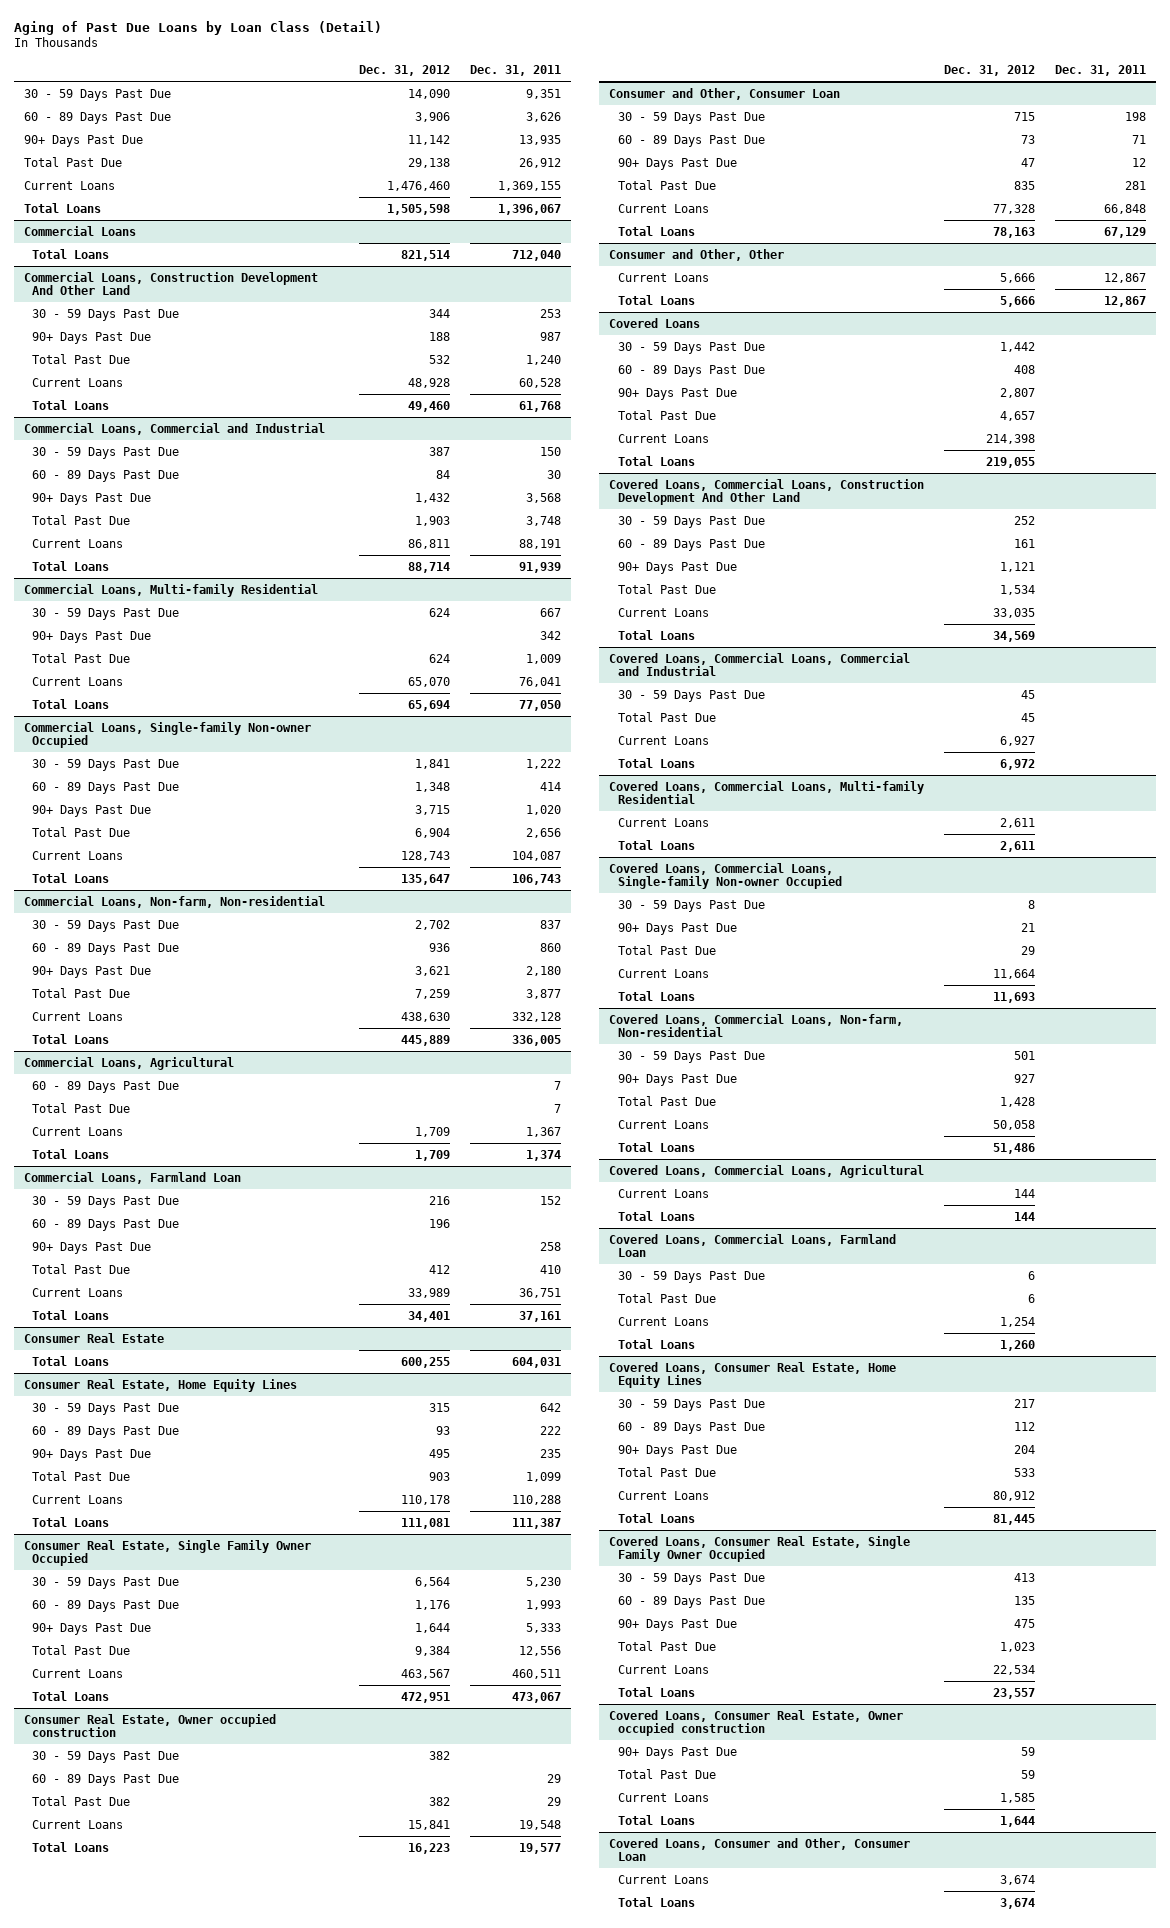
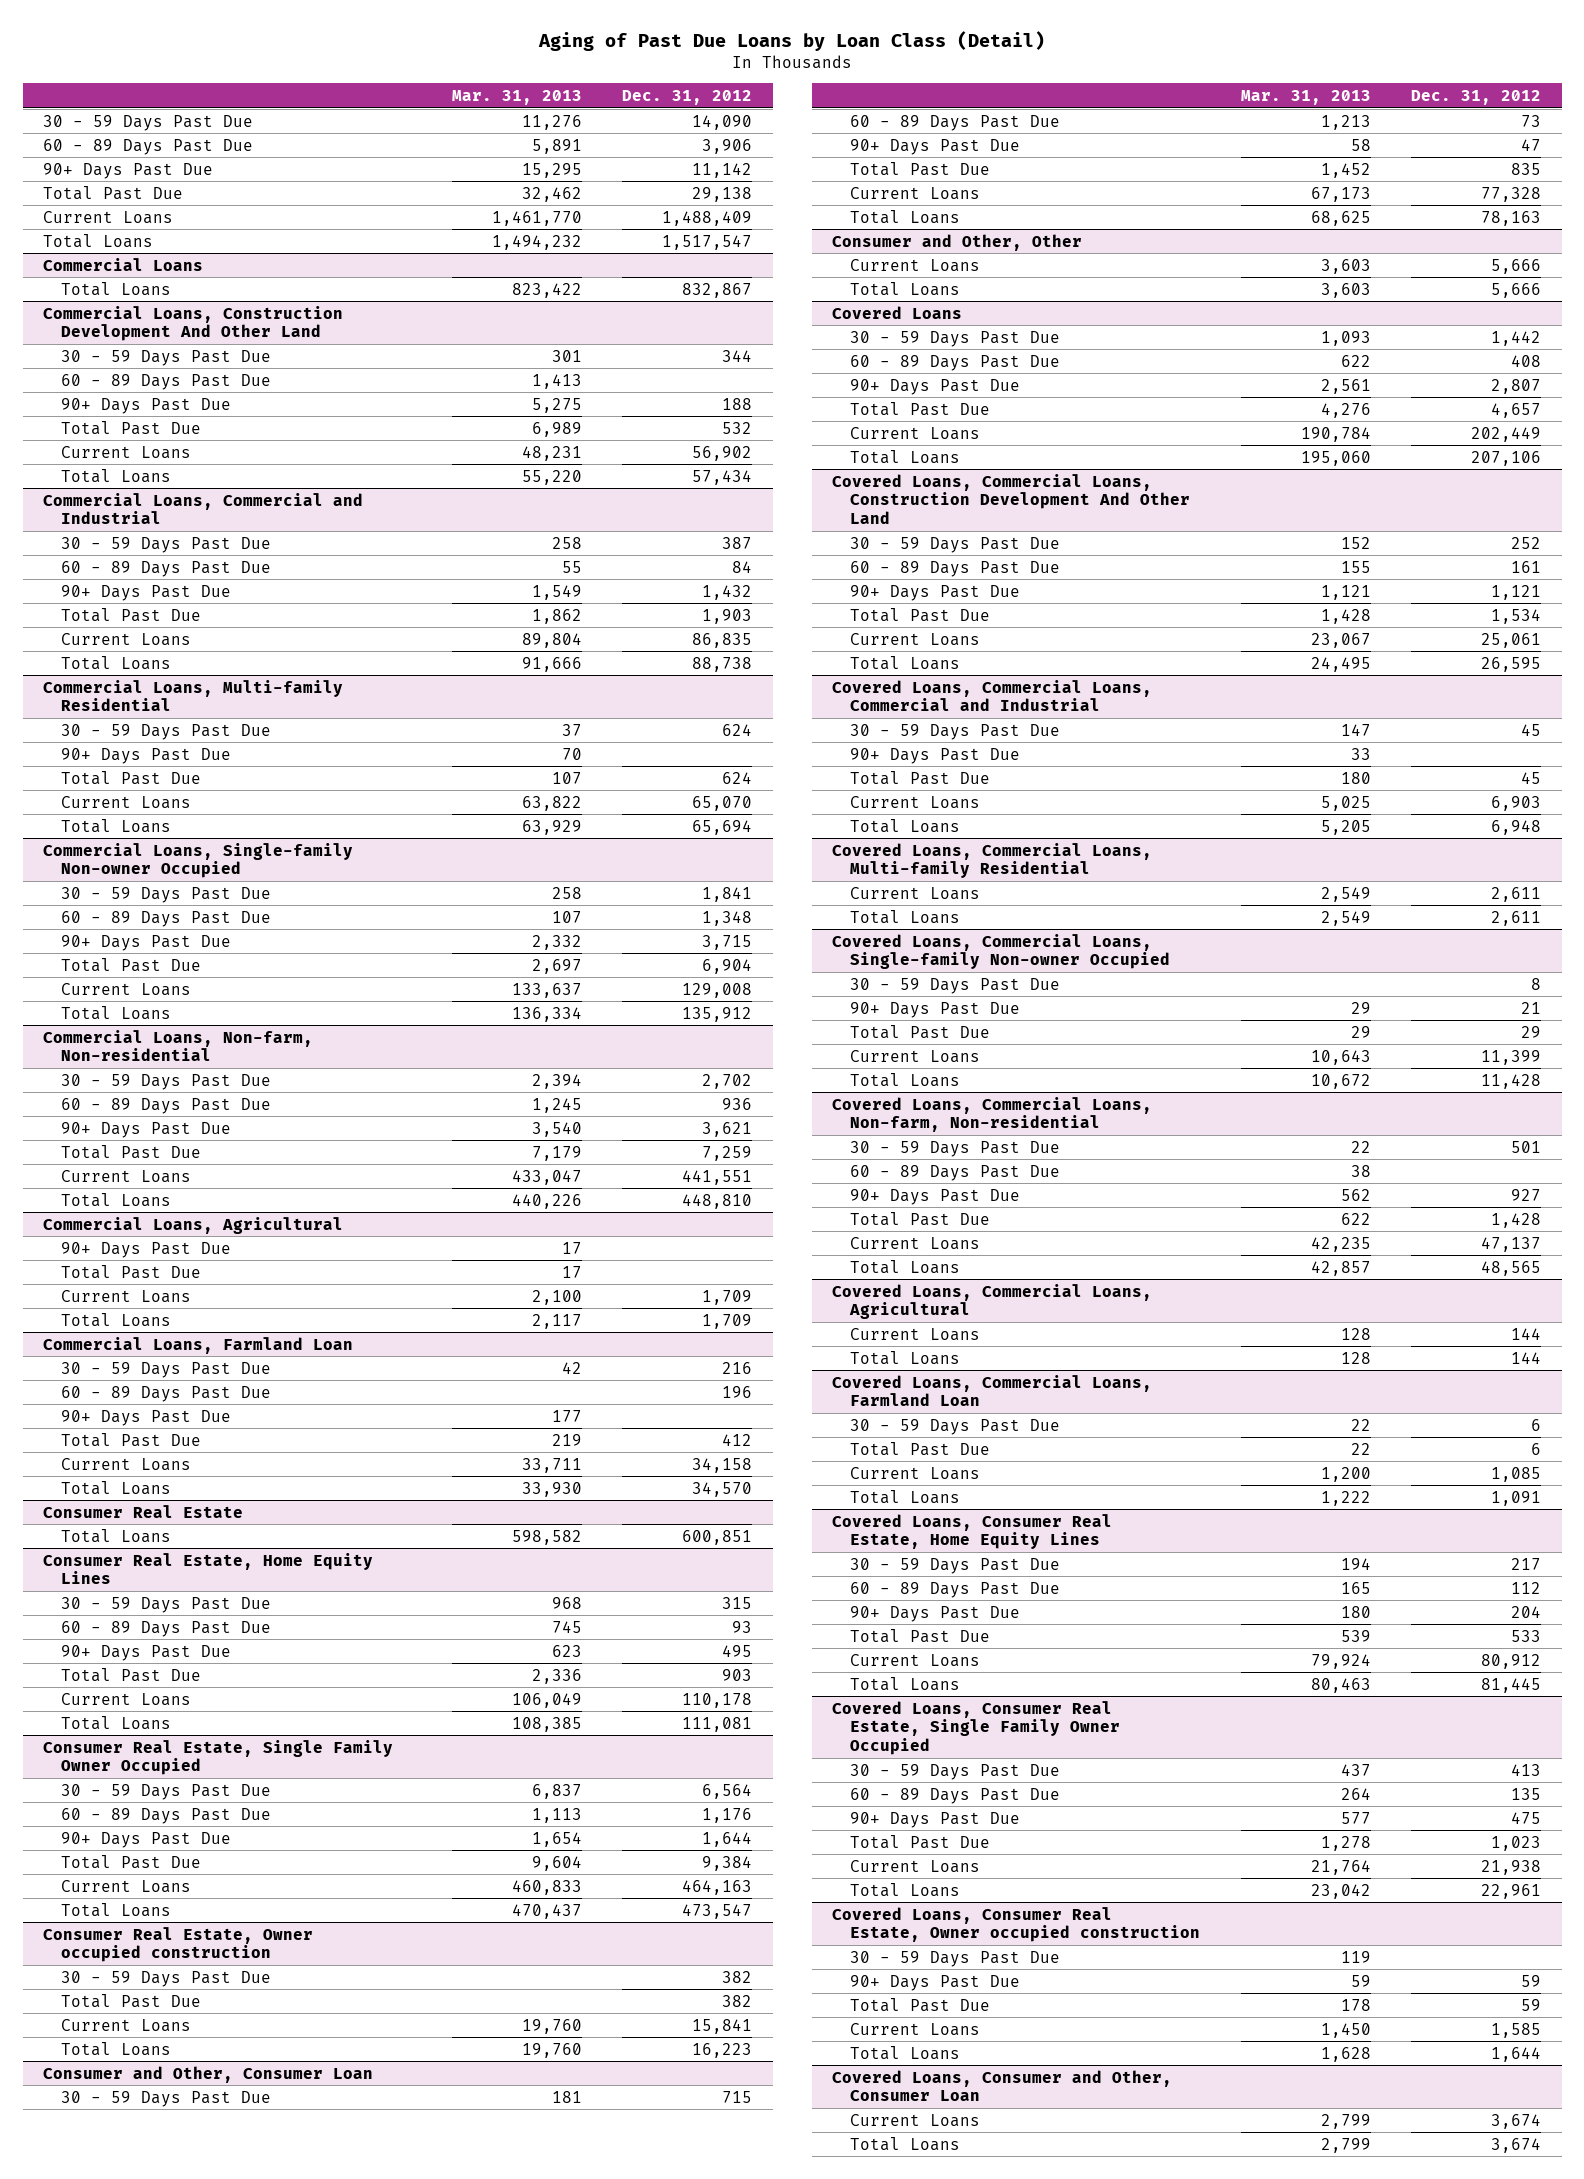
- | Dec. 31, 2012 | Dec. 31, 2011
+ | Mar. 31, 2013 | Dec. 31, 2012
- Current Loans | 1,476,460 | 1,369,155
- Total Loans | 1,505,598 | 1,396,067
+ Current Loans | 1,461,770 | 1,488,409
+ Total Loans | 1,494,232 | 1,517,547
@ Commercial Loans
- Total Loans | 821,514 | 712,040
+ Total Loans | 823,422 | 832,867
@ Commercial Loans, Construction Development And Other Land
+ 60 - 89 Days Past Due | 1,413 |
- Current Loans | 48,928 | 60,528
- Total Loans | 49,460 | 61,768
+ Current Loans | 48,231 | 56,902
+ Total Loans | 55,220 | 57,434
@ Commercial Loans, Commercial and Industrial
- Current Loans | 86,811 | 88,191
- Total Loans | 88,714 | 91,939
+ Current Loans | 89,804 | 86,835
+ Total Loans | 91,666 | 88,738
@ Commercial Loans, Single-family Non-owner Occupied
- Current Loans | 128,743 | 104,087
- Total Loans | 135,647 | 106,743
+ Current Loans | 133,637 | 129,008
+ Total Loans | 136,334 | 135,912
@ Commercial Loans, Non-farm, Non-residential
- Current Loans | 438,630 | 332,128
- Total Loans | 445,889 | 336,005
+ Current Loans | 433,047 | 441,551
+ Total Loans | 440,226 | 448,810
@ Commercial Loans, Agricultural
- 60 - 89 Days Past Due | | 7
+ 90+ Days Past Due | 17 |
@ Commercial Loans, Farmland Loan
- Current Loans | 33,989 | 36,751
- Total Loans | 34,401 | 37,161
+ Current Loans | 33,711 | 34,158
+ Total Loans | 33,930 | 34,570
@ Consumer Real Estate
- Total Loans | 600,255 | 604,031
+ Total Loans | 598,582 | 600,851
@ Consumer Real Estate, Single Family Owner Occupied
- Current Loans | 463,567 | 460,511
- Total Loans | 472,951 | 473,067
+ Current Loans | 460,833 | 464,163
+ Total Loans | 470,437 | 473,547
@ Consumer Real Estate, Owner occupied construction
- 60 - 89 Days Past Due | | 29
@ Covered Loans
- Current Loans | 214,398 |
- Total Loans | 219,055 |
+ Current Loans | 190,784 | 202,449
+ Total Loans | 195,060 | 207,106
@ Covered Loans, Commercial Loans, Construction Development And Other Land
- Current Loans | 33,035 |
- Total Loans | 34,569 |
+ Current Loans | 23,067 | 25,061
+ Total Loans | 24,495 | 26,595
@ Covered Loans, Commercial Loans, Commercial and Industrial
+ 90+ Days Past Due | 33 |
- Current Loans | 6,927 |
- Total Loans | 6,972 |
+ Current Loans | 5,025 | 6,903
+ Total Loans | 5,205 | 6,948
@ Covered Loans, Commercial Loans, Single-family Non-owner Occupied
- Current Loans | 11,664 |
- Total Loans | 11,693 |
+ Current Loans | 10,643 | 11,399
+ Total Loans | 10,672 | 11,428
@ Covered Loans, Commercial Loans, Non-farm, Non-residential
+ 60 - 89 Days Past Due | 38 |
- Current Loans | 50,058 |
- Total Loans | 51,486 |
+ Current Loans | 42,235 | 47,137
+ Total Loans | 42,857 | 48,565
@ Covered Loans, Commercial Loans, Farmland Loan
- Current Loans | 1,254 |
- Total Loans | 1,260 |
+ Current Loans | 1,200 | 1,085
+ Total Loans | 1,222 | 1,091
@ Covered Loans, Consumer Real Estate, Single Family Owner Occupied
- Current Loans | 22,534 |
- Total Loans | 23,557 |
+ Current Loans | 21,764 | 21,938
+ Total Loans | 23,042 | 22,961
@ Covered Loans, Consumer Real Estate, Owner occupied construction
+ 30 - 59 Days Past Due | 119 |

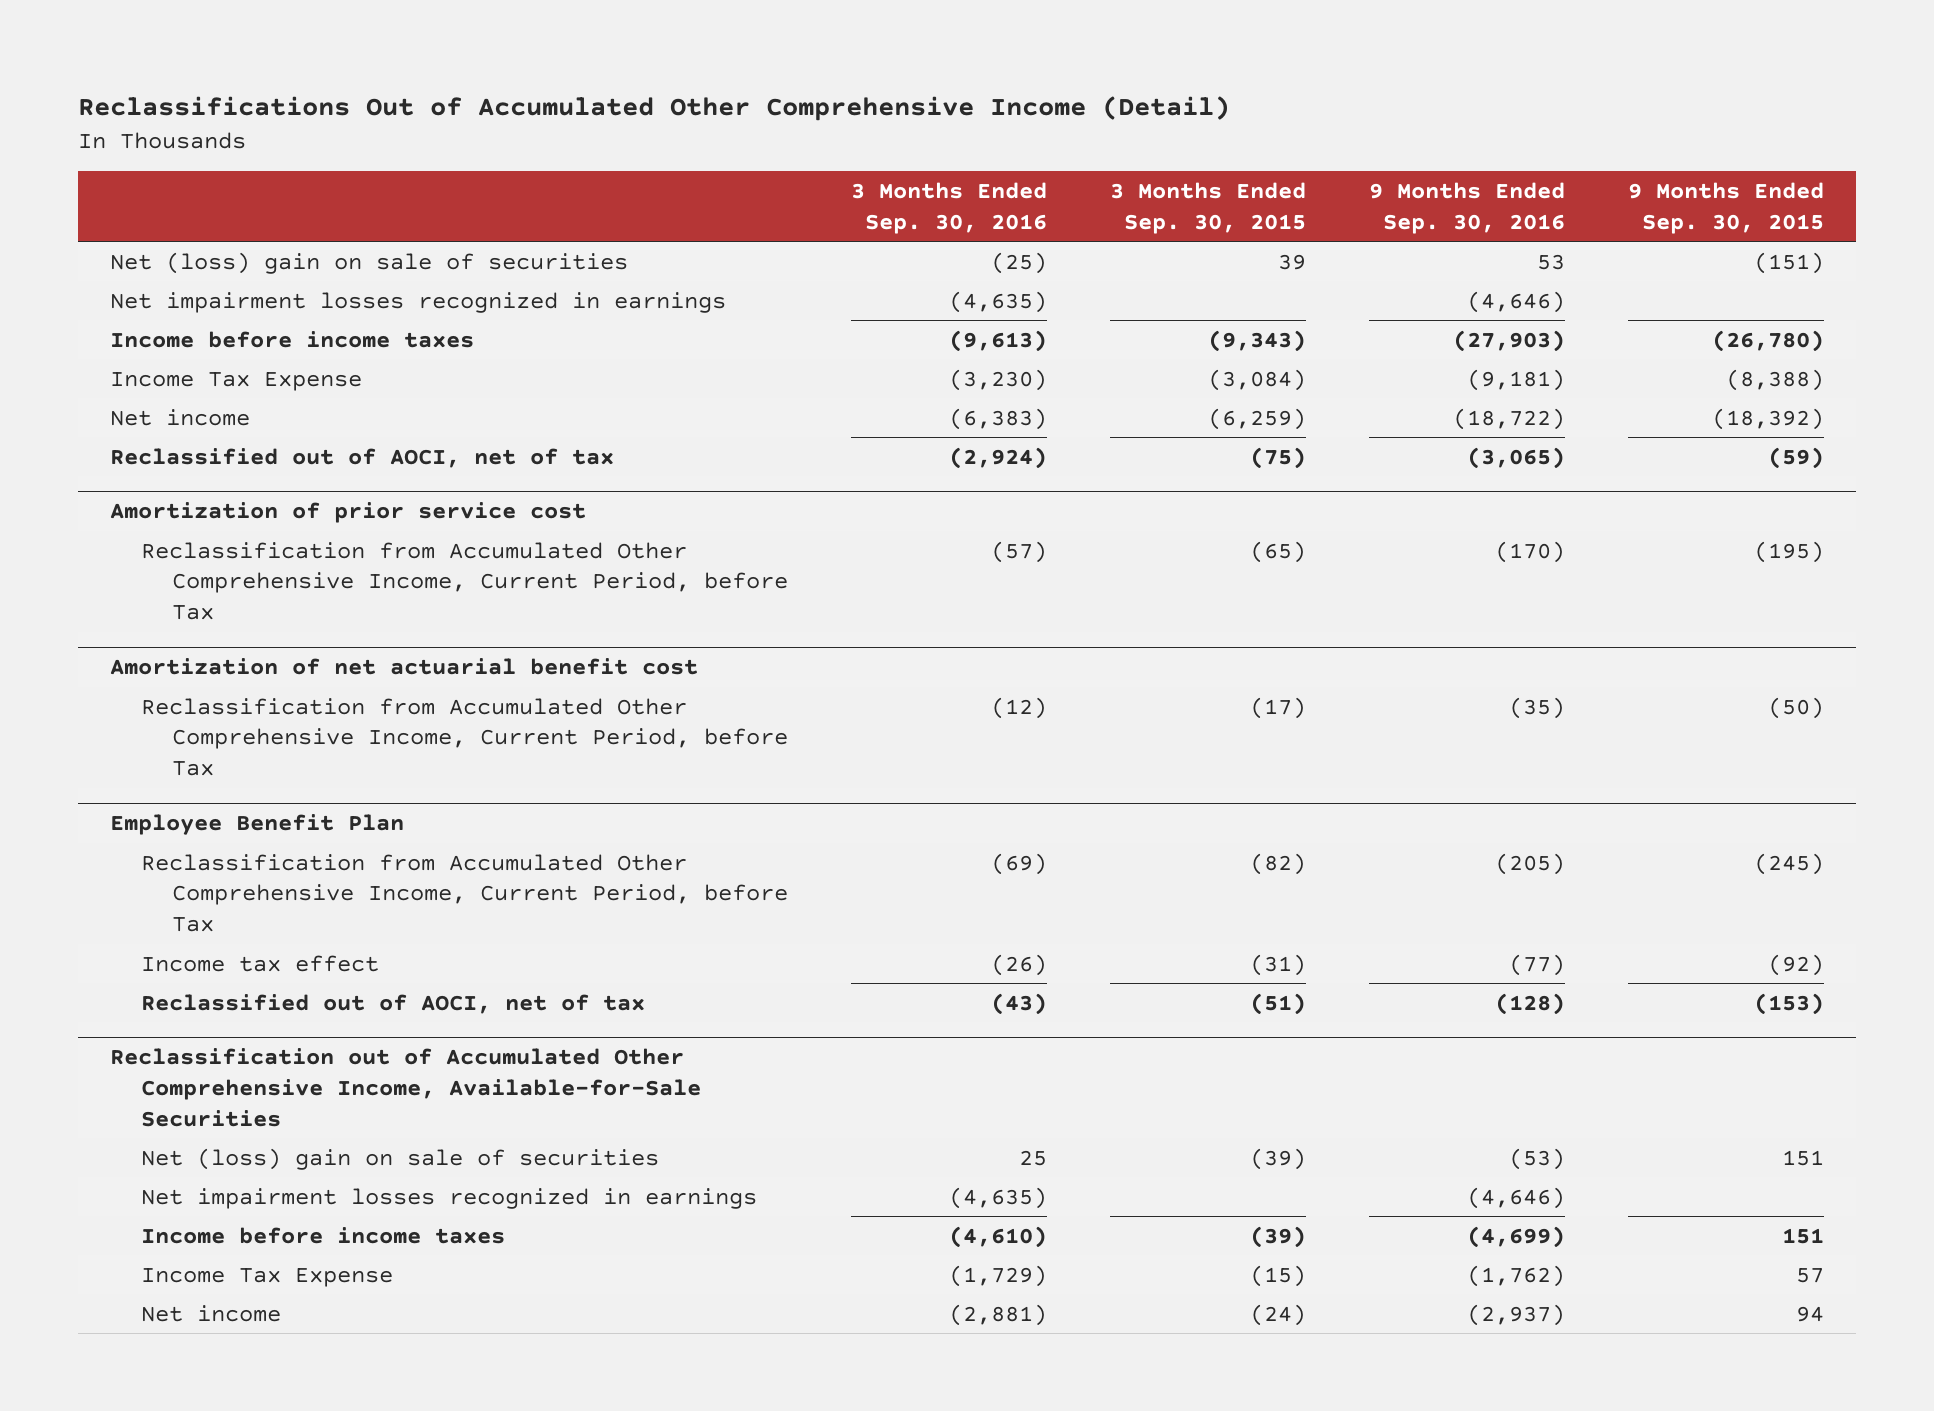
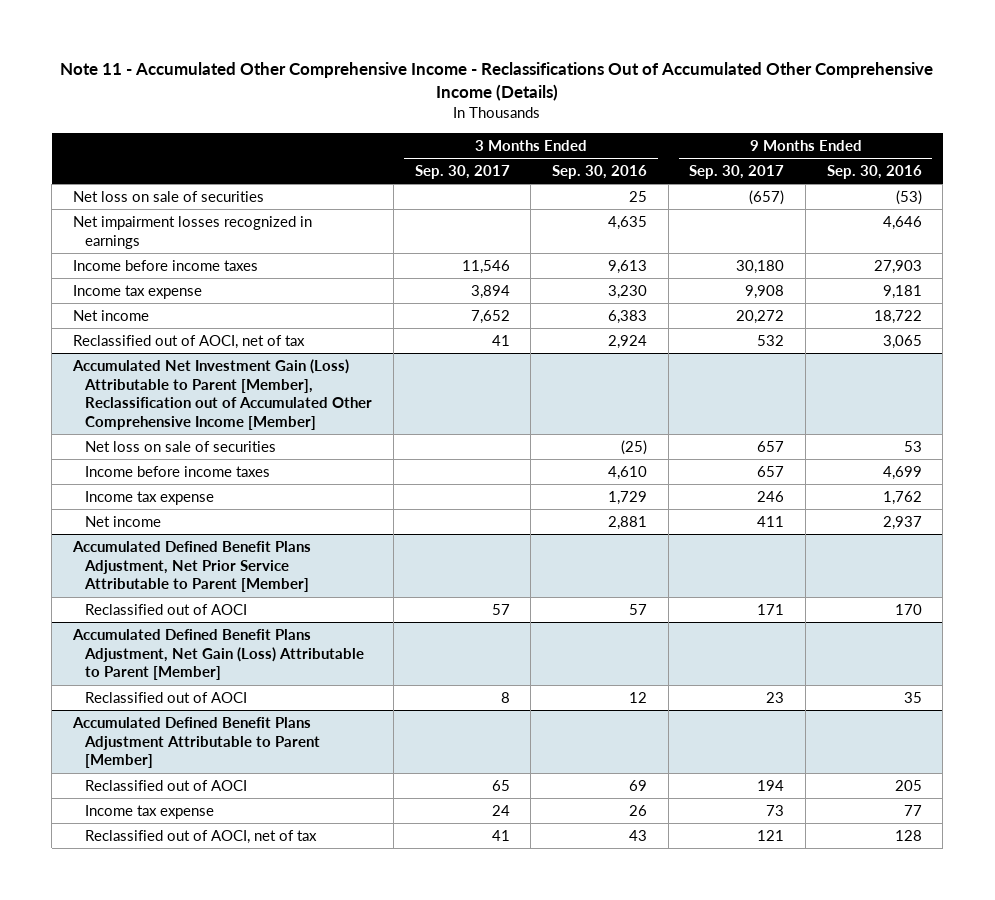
- Reclassifications Out of Accumulated Other Comprehensive Income (Detail)
+ Note 11 - Accumulated Other Comprehensive Income - Reclassifications Out of Accumulated Other Comprehensive Income (Details)
- | 3 Months Ended Sep. 30, 2016 | 3 Months Ended Sep. 30, 2015 | 9 Months Ended Sep. 30, 2016 | 9 Months Ended Sep. 30, 2015
+ | 3 Months Ended Sep. 30, 2017 | 3 Months Ended Sep. 30, 2016 | 9 Months Ended Sep. 30, 2017 | 9 Months Ended Sep. 30, 2016
- Net (loss) gain on sale of securities | (25) | 39 | 53 | (151)
- Net impairment losses recognized in earnings | (4,635) | | (4,646) |
- Income before income taxes | (9,613) | (9,343) | (27,903) | (26,780)
- Income Tax Expense | (3,230) | (3,084) | (9,181) | (8,388)
- Net income | (6,383) | (6,259) | (18,722) | (18,392)
- Reclassified out of AOCI, net of tax | (2,924) | (75) | (3,065) | (59)
- Amortization of prior service cost
- Reclassification from Accumulated Other Comprehensive Income, Current Period, before Tax | (57) | (65) | (170) | (195)
- Amortization of net actuarial benefit cost
- Reclassification from Accumulated Other Comprehensive Income, Current Period, before Tax | (12) | (17) | (35) | (50)
- Employee Benefit Plan
- Reclassification from Accumulated Other Comprehensive Income, Current Period, before Tax | (69) | (82) | (205) | (245)
- Income tax effect | (26) | (31) | (77) | (92)
- Reclassified out of AOCI, net of tax | (43) | (51) | (128) | (153)
- Reclassification out of Accumulated Other Comprehensive Income, Available-for-Sale Securities
- Net (loss) gain on sale of securities | 25 | (39) | (53) | 151
- Net impairment losses recognized in earnings | (4,635) | | (4,646) |
- Income before income taxes | (4,610) | (39) | (4,699) | 151
- Income Tax Expense | (1,729) | (15) | (1,762) | 57
- Net income | (2,881) | (24) | (2,937) | 94
+ Net loss on sale of securities | | 25 | (657) | (53)
+ Net impairment losses recognized in earnings | | 4,635 | | 4,646
+ Income before income taxes | 11,546 | 9,613 | 30,180 | 27,903
+ Income tax expense | 3,894 | 3,230 | 9,908 | 9,181
+ Net income | 7,652 | 6,383 | 20,272 | 18,722
+ Reclassified out of AOCI, net of tax | 41 | 2,924 | 532 | 3,065
+ Accumulated Net Investment Gain (Loss) Attributable to Parent [Member], Reclassification out of Accumulated Other Comprehensive Income [Member]
+ Net loss on sale of securities | | (25) | 657 | 53
+ Income before income taxes | | 4,610 | 657 | 4,699
+ Income tax expense | | 1,729 | 246 | 1,762
+ Net income | | 2,881 | 411 | 2,937
+ Accumulated Defined Benefit Plans Adjustment, Net Prior Service Attributable to Parent [Member]
+ Reclassified out of AOCI | 57 | 57 | 171 | 170
+ Accumulated Defined Benefit Plans Adjustment, Net Gain (Loss) Attributable to Parent [Member]
+ Reclassified out of AOCI | 8 | 12 | 23 | 35
+ Accumulated Defined Benefit Plans Adjustment Attributable to Parent [Member]
+ Reclassified out of AOCI | 65 | 69 | 194 | 205
+ Income tax expense | 24 | 26 | 73 | 77
+ Reclassified out of AOCI, net of tax | 41 | 43 | 121 | 128

